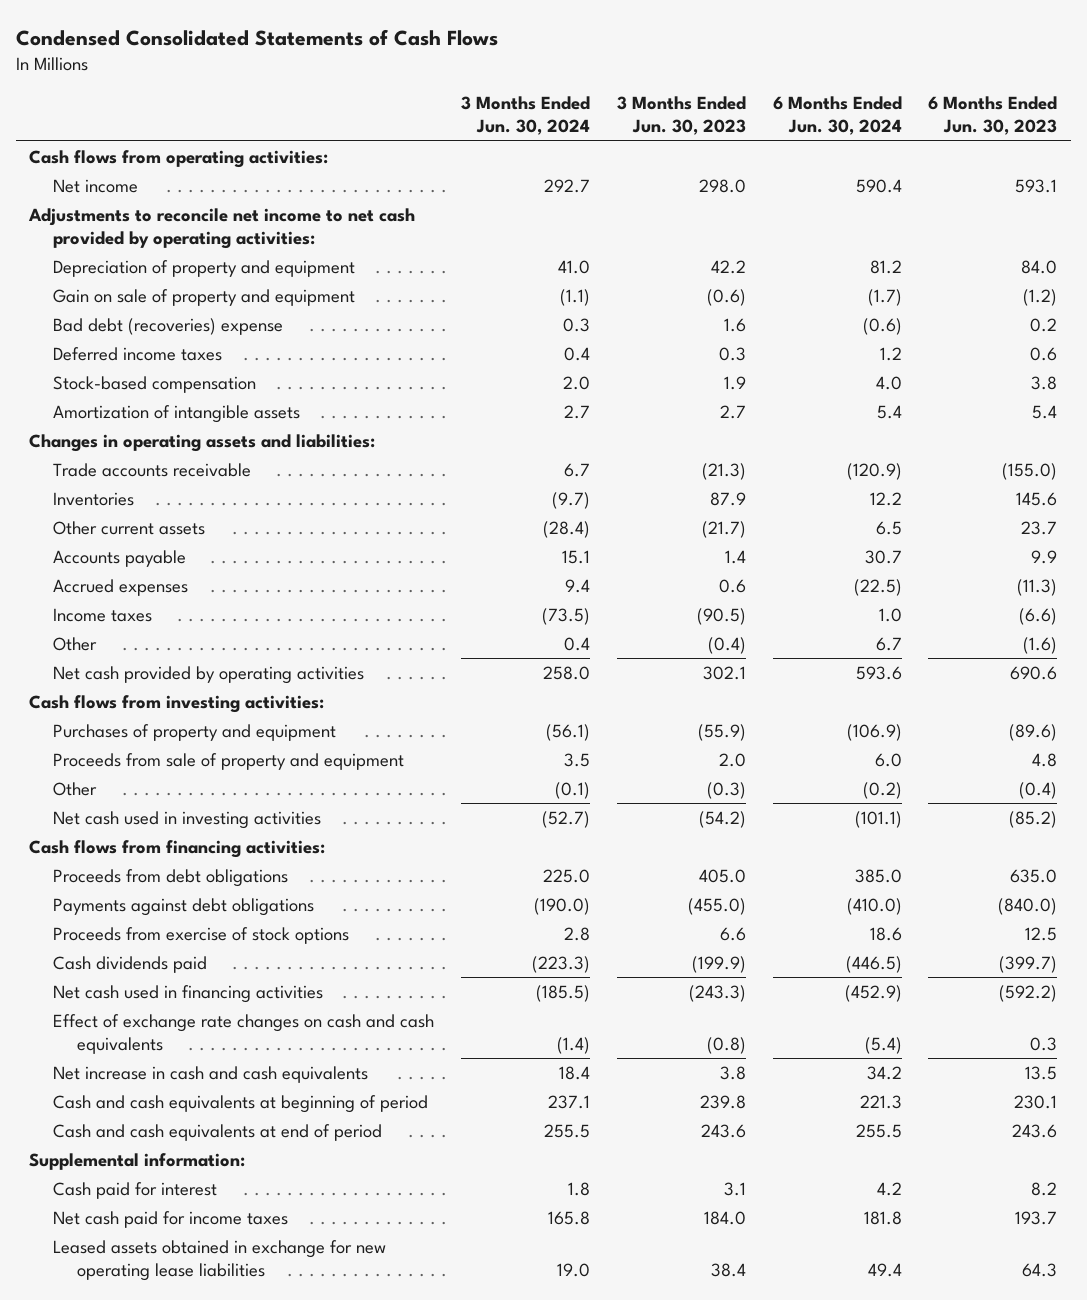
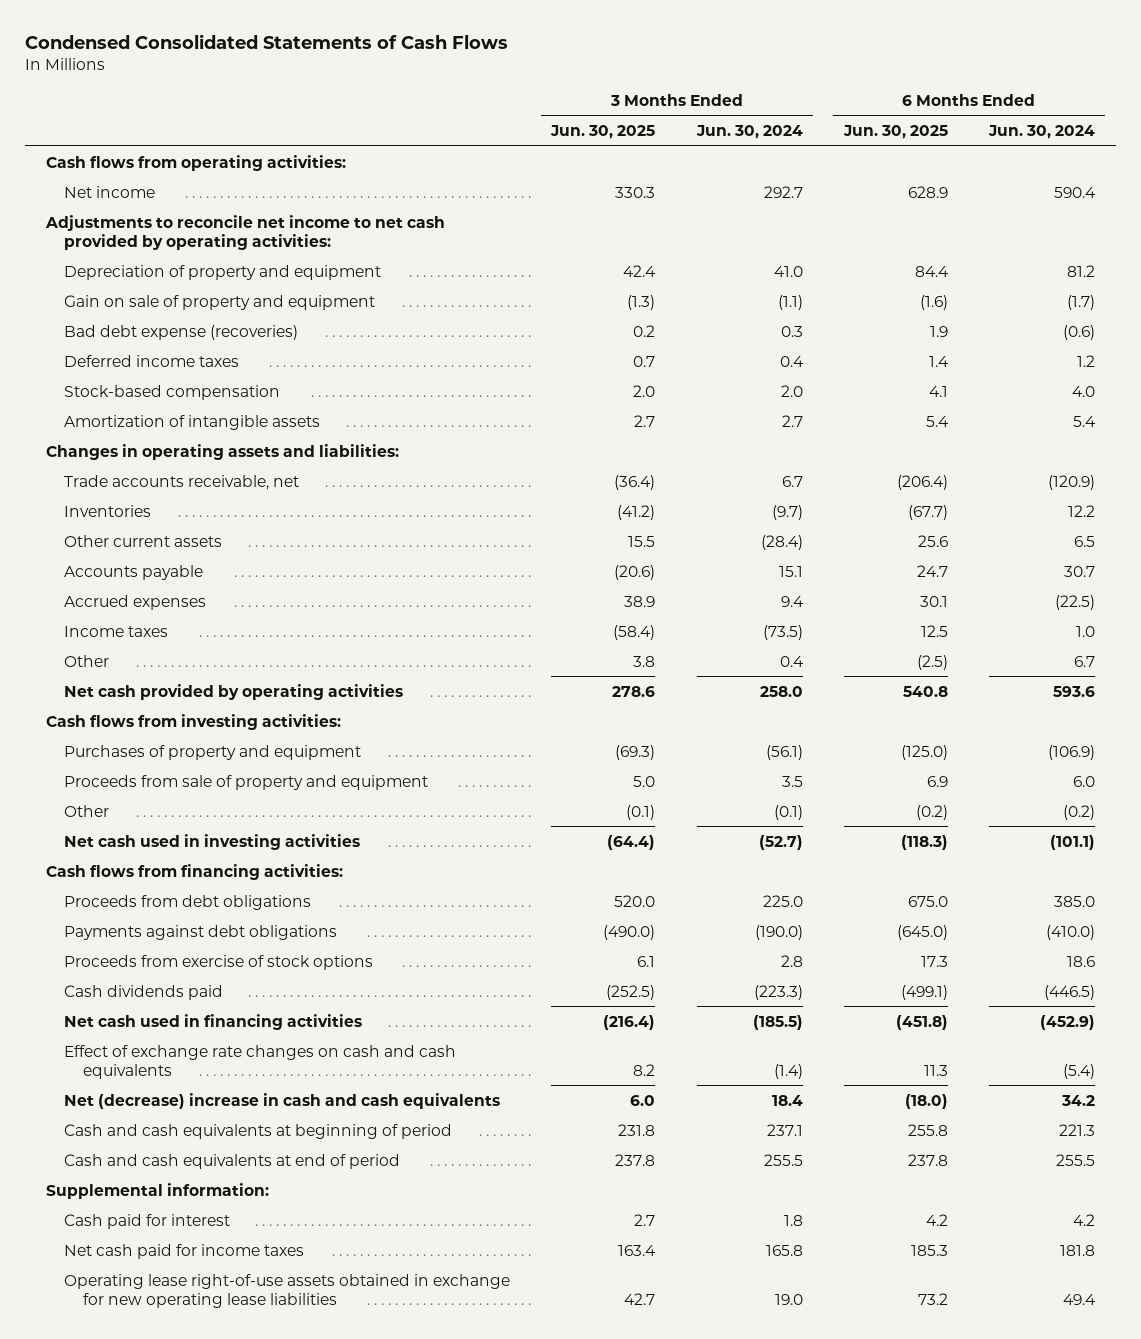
- | 3 Months Ended Jun. 30, 2024 | 3 Months Ended Jun. 30, 2023 | 6 Months Ended Jun. 30, 2024 | 6 Months Ended Jun. 30, 2023
+ | 3 Months Ended Jun. 30, 2025 | 3 Months Ended Jun. 30, 2024 | 6 Months Ended Jun. 30, 2025 | 6 Months Ended Jun. 30, 2024
- Bad debt (recoveries) expense | 0.3 | 1.6 | (0.6) | 0.2
+ Bad debt expense (recoveries) | 0.2 | 0.3 | 1.9 | (0.6)
- Trade accounts receivable | 6.7 | (21.3) | (120.9) | (155.0)
+ Trade accounts receivable, net | (36.4) | 6.7 | (206.4) | (120.9)
- Net increase in cash and cash equivalents | 18.4 | 3.8 | 34.2 | 13.5
+ Net (decrease) increase in cash and cash equivalents | 6.0 | 18.4 | (18.0) | 34.2
- Leased assets obtained in exchange for new operating lease liabilities | 19.0 | 38.4 | 49.4 | 64.3
+ Operating lease right-of-use assets obtained in exchange for new operating lease liabilities | 42.7 | 19.0 | 73.2 | 49.4

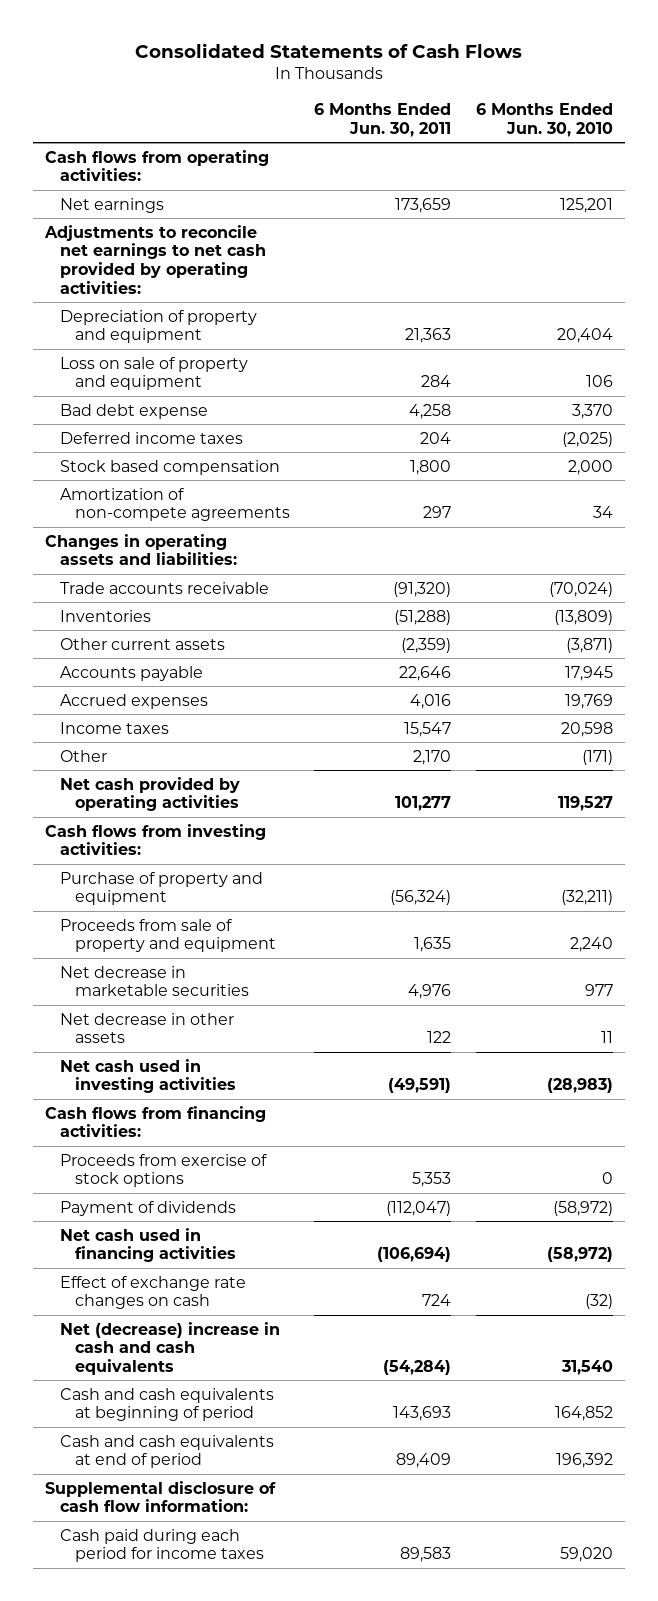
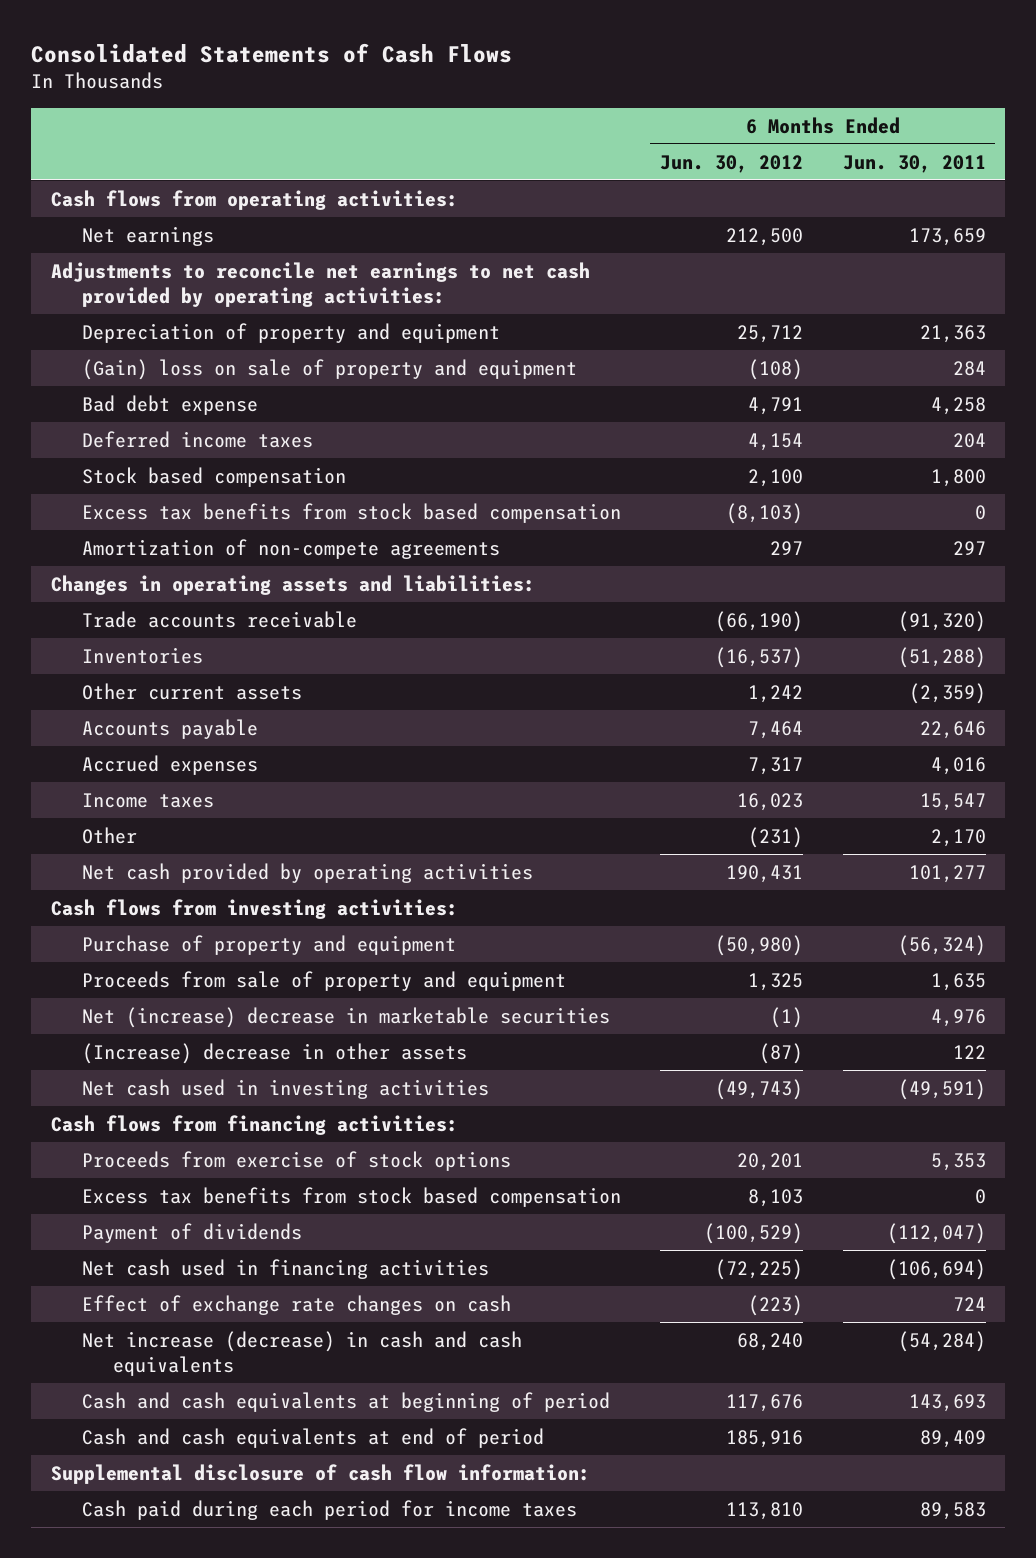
- | 6 Months Ended Jun. 30, 2011 | 6 Months Ended Jun. 30, 2010
+ | 6 Months Ended Jun. 30, 2012 | 6 Months Ended Jun. 30, 2011
- Loss on sale of property and equipment | 284 | 106
+ (Gain) loss on sale of property and equipment | (108) | 284
+ Excess tax benefits from stock based compensation | (8,103) | 0
- Net decrease in marketable securities | 4,976 | 977
- Net decrease in other assets | 122 | 11
+ Net (increase) decrease in marketable securities | (1) | 4,976
+ (Increase) decrease in other assets | (87) | 122
+ Excess tax benefits from stock based compensation | 8,103 | 0
- Net (decrease) increase in cash and cash equivalents | (54,284) | 31,540
+ Net increase (decrease) in cash and cash equivalents | 68,240 | (54,284)

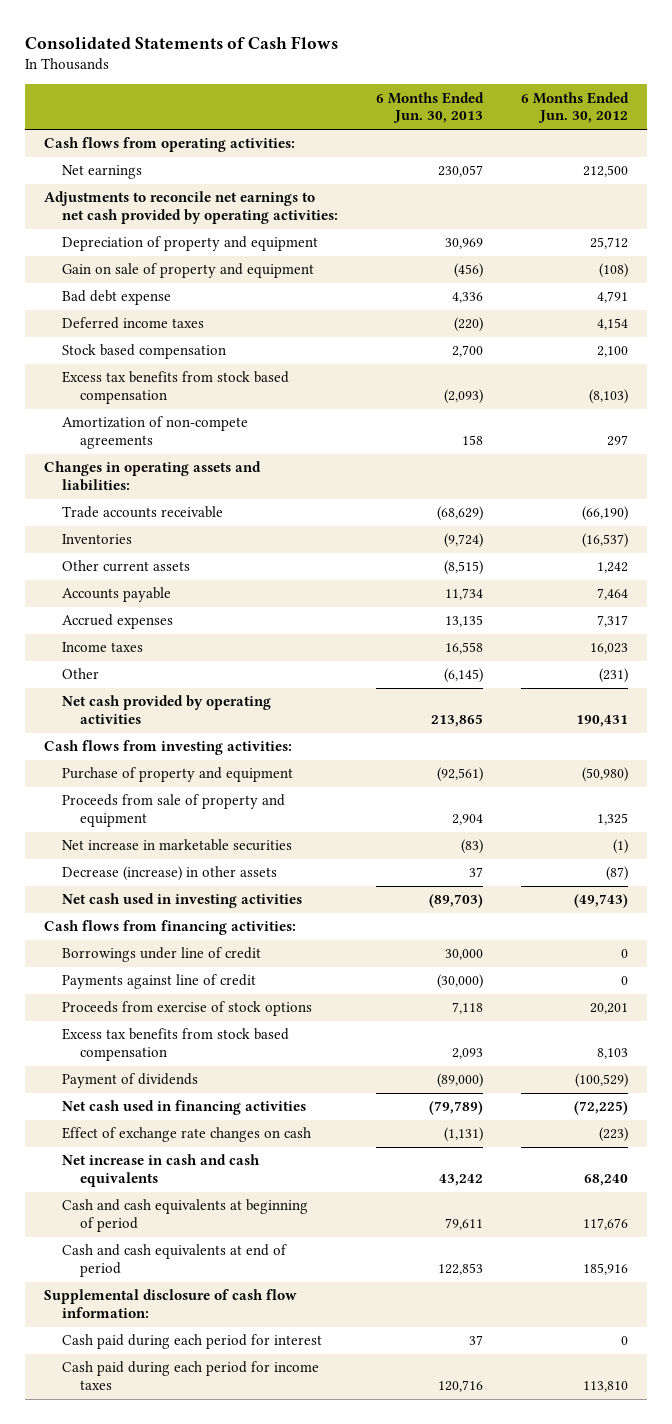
- | 6 Months Ended Jun. 30, 2012 | 6 Months Ended Jun. 30, 2011
+ | 6 Months Ended Jun. 30, 2013 | 6 Months Ended Jun. 30, 2012
- (Gain) loss on sale of property and equipment | (108) | 284
+ Gain on sale of property and equipment | (456) | (108)
- Net (increase) decrease in marketable securities | (1) | 4,976
- (Increase) decrease in other assets | (87) | 122
+ Net increase in marketable securities | (83) | (1)
+ Decrease (increase) in other assets | 37 | (87)
+ Borrowings under line of credit | 30,000 | 0
+ Payments against line of credit | (30,000) | 0
- Net increase (decrease) in cash and cash equivalents | 68,240 | (54,284)
+ Net increase in cash and cash equivalents | 43,242 | 68,240
+ Cash paid during each period for interest | 37 | 0

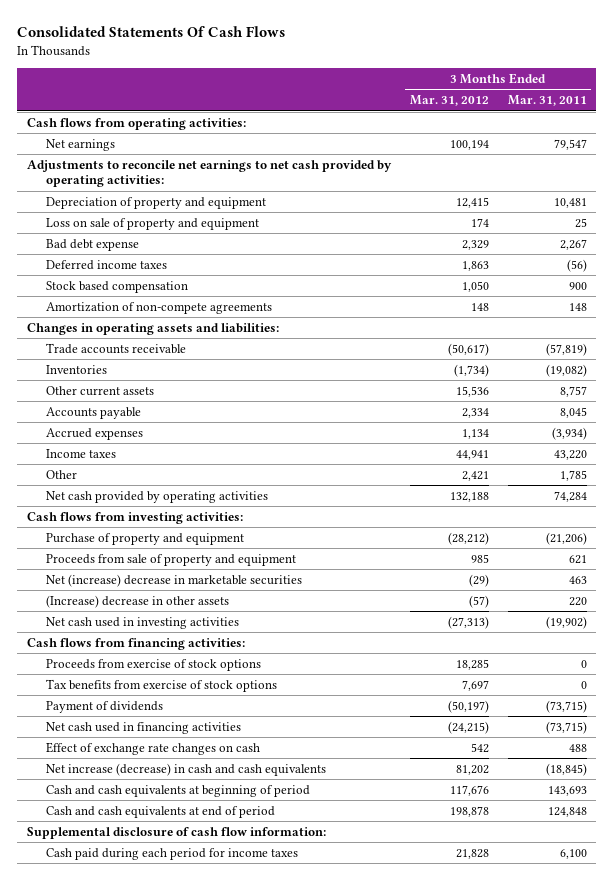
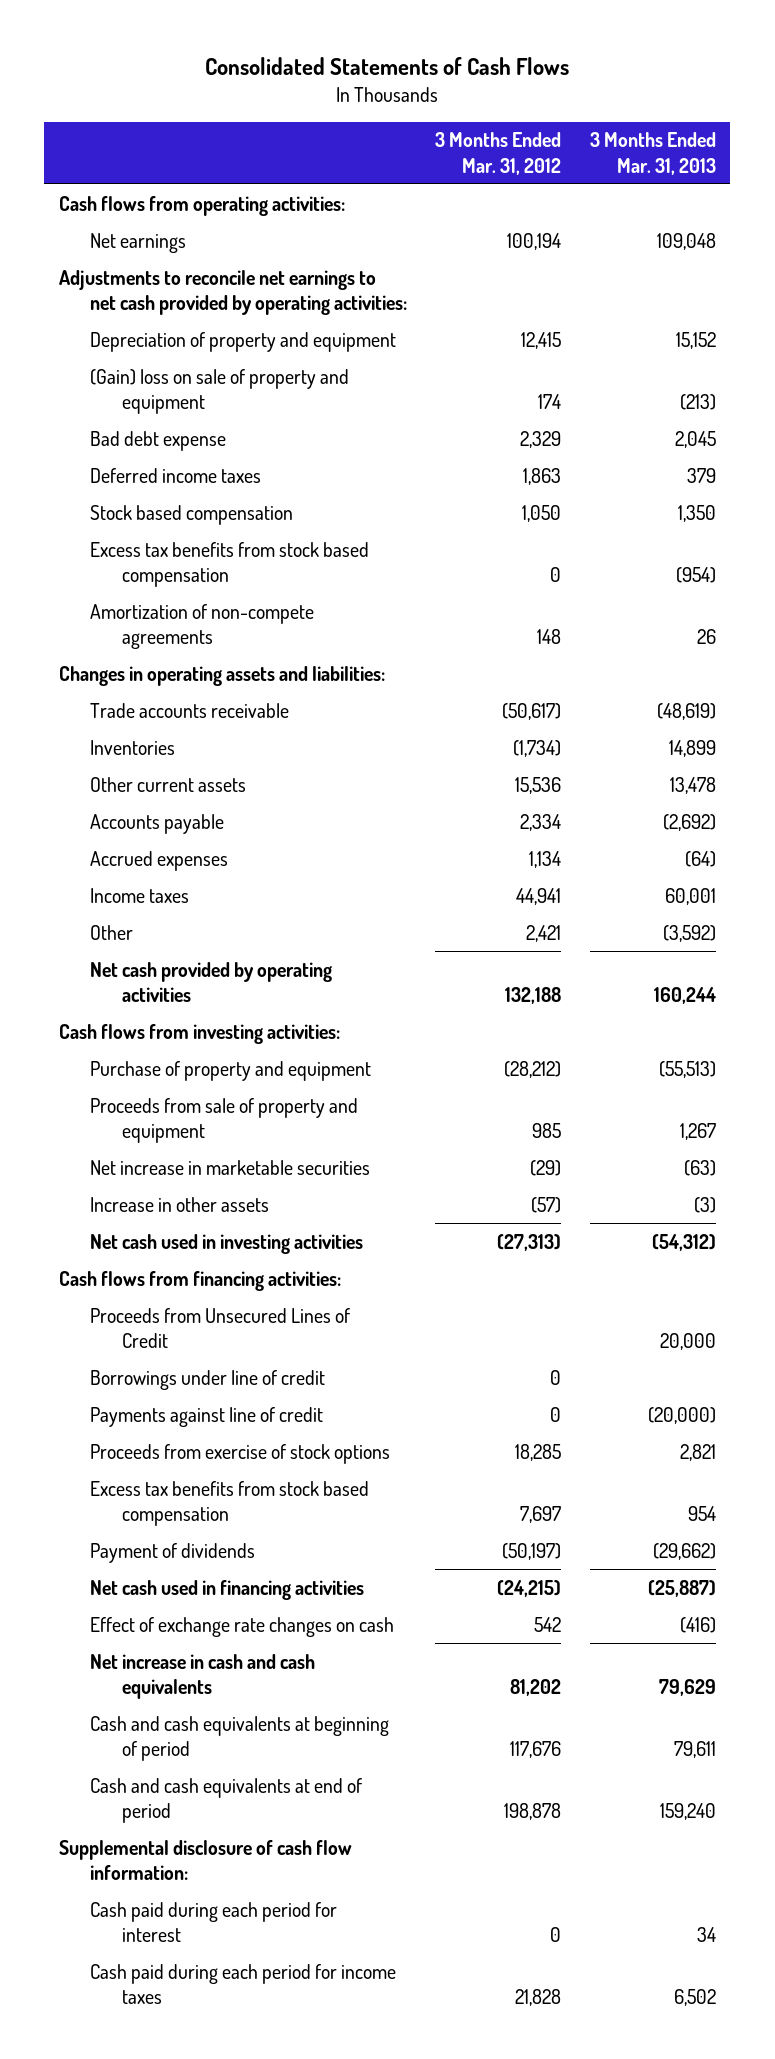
- Consolidated Statements Of Cash Flows
+ Consolidated Statements of Cash Flows
- | 3 Months Ended Mar. 31, 2012 | 3 Months Ended Mar. 31, 2011
+ | 3 Months Ended Mar. 31, 2012 | 3 Months Ended Mar. 31, 2013
- Loss on sale of property and equipment | 174 | 25
+ (Gain) loss on sale of property and equipment | 174 | (213)
+ Excess tax benefits from stock based compensation | 0 | (954)
- Net (increase) decrease in marketable securities | (29) | 463
- (Increase) decrease in other assets | (57) | 220
+ Net increase in marketable securities | (29) | (63)
+ Increase in other assets | (57) | (3)
+ Proceeds from Unsecured Lines of Credit | | 20,000
+ Borrowings under line of credit | 0 |
+ Payments against line of credit | 0 | (20,000)
- Tax benefits from exercise of stock options | 7,697 | 0
+ Excess tax benefits from stock based compensation | 7,697 | 954
- Net increase (decrease) in cash and cash equivalents | 81,202 | (18,845)
+ Net increase in cash and cash equivalents | 81,202 | 79,629
+ Cash paid during each period for interest | 0 | 34

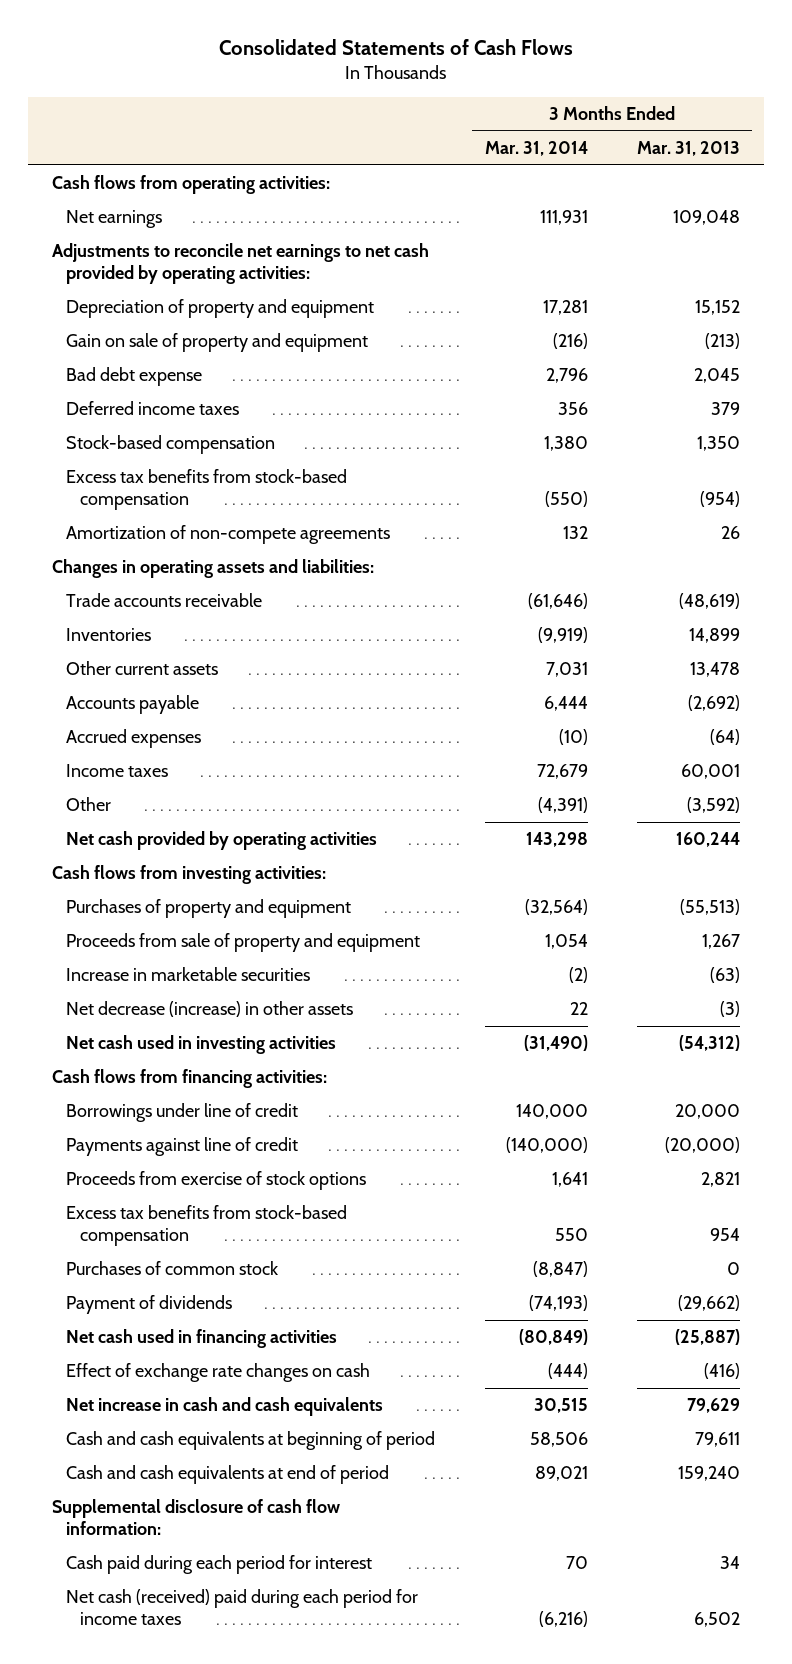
- | 3 Months Ended Mar. 31, 2012 | 3 Months Ended Mar. 31, 2013
+ | 3 Months Ended Mar. 31, 2014 | 3 Months Ended Mar. 31, 2013
- (Gain) loss on sale of property and equipment | 174 | (213)
+ Gain on sale of property and equipment | (216) | (213)
- Stock based compensation | 1,050 | 1,350
- Excess tax benefits from stock based compensation | 0 | (954)
+ Stock-based compensation | 1,380 | 1,350
+ Excess tax benefits from stock-based compensation | (550) | (954)
- Purchase of property and equipment | (28,212) | (55,513)
+ Purchases of property and equipment | (32,564) | (55,513)
- Net increase in marketable securities | (29) | (63)
- Increase in other assets | (57) | (3)
+ Increase in marketable securities | (2) | (63)
+ Net decrease (increase) in other assets | 22 | (3)
- Proceeds from Unsecured Lines of Credit | | 20,000
- Borrowings under line of credit | 0 |
+ Borrowings under line of credit | 140,000 | 20,000
- Excess tax benefits from stock based compensation | 7,697 | 954
+ Excess tax benefits from stock-based compensation | 550 | 954
+ Purchases of common stock | (8,847) | 0
- Cash paid during each period for income taxes | 21,828 | 6,502
+ Net cash (received) paid during each period for income taxes | (6,216) | 6,502

